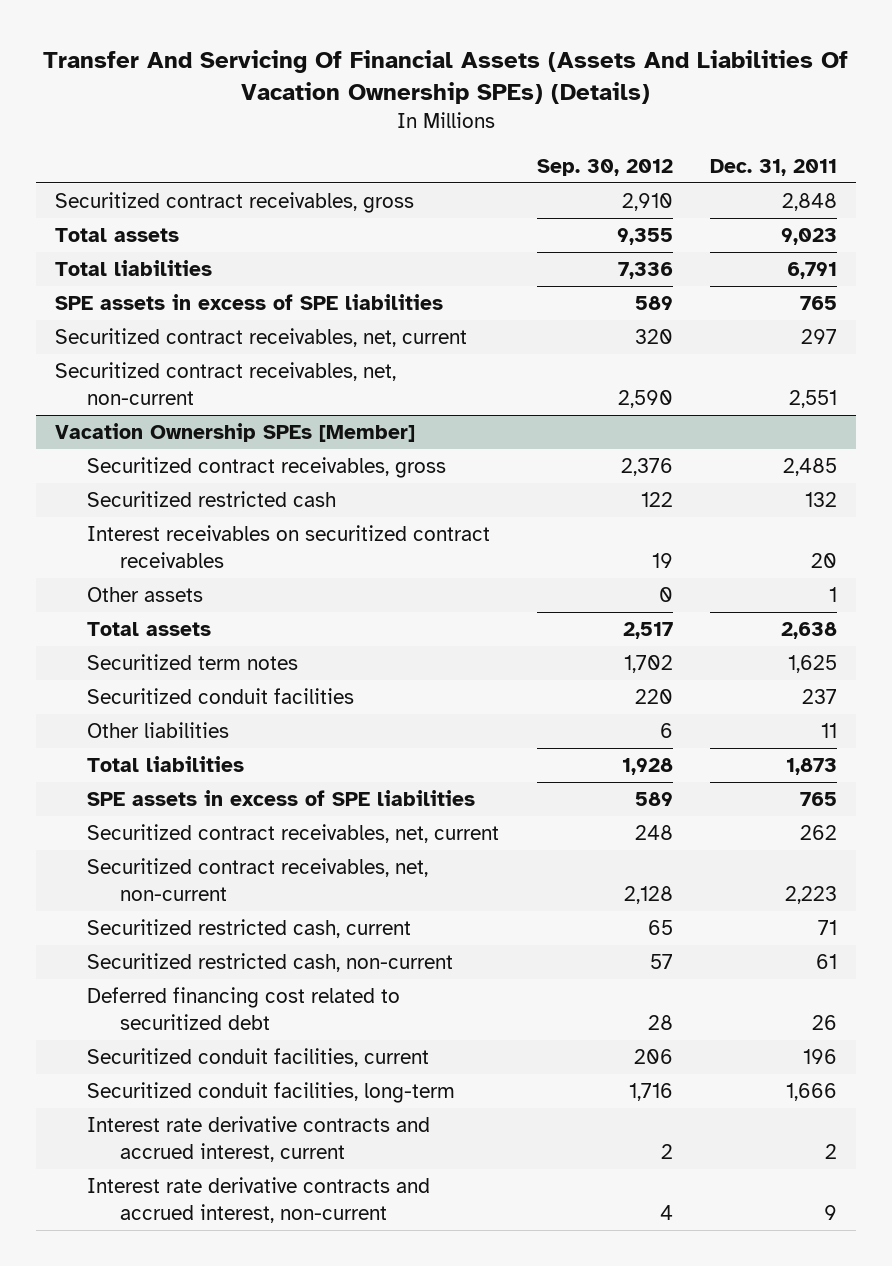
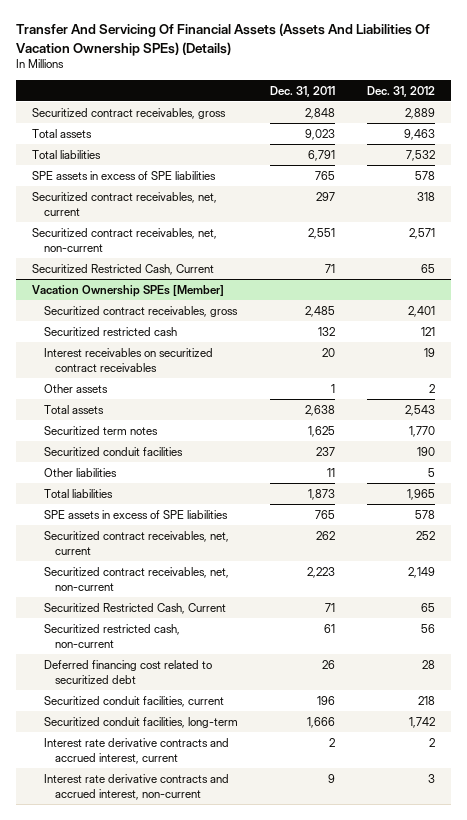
- | Sep. 30, 2012 | Dec. 31, 2011
+ | Dec. 31, 2011 | Dec. 31, 2012
+ Securitized Restricted Cash, Current | 71 | 65
@ Vacation Ownership SPEs [Member]
- Securitized restricted cash, current | 65 | 71
+ Securitized Restricted Cash, Current | 71 | 65

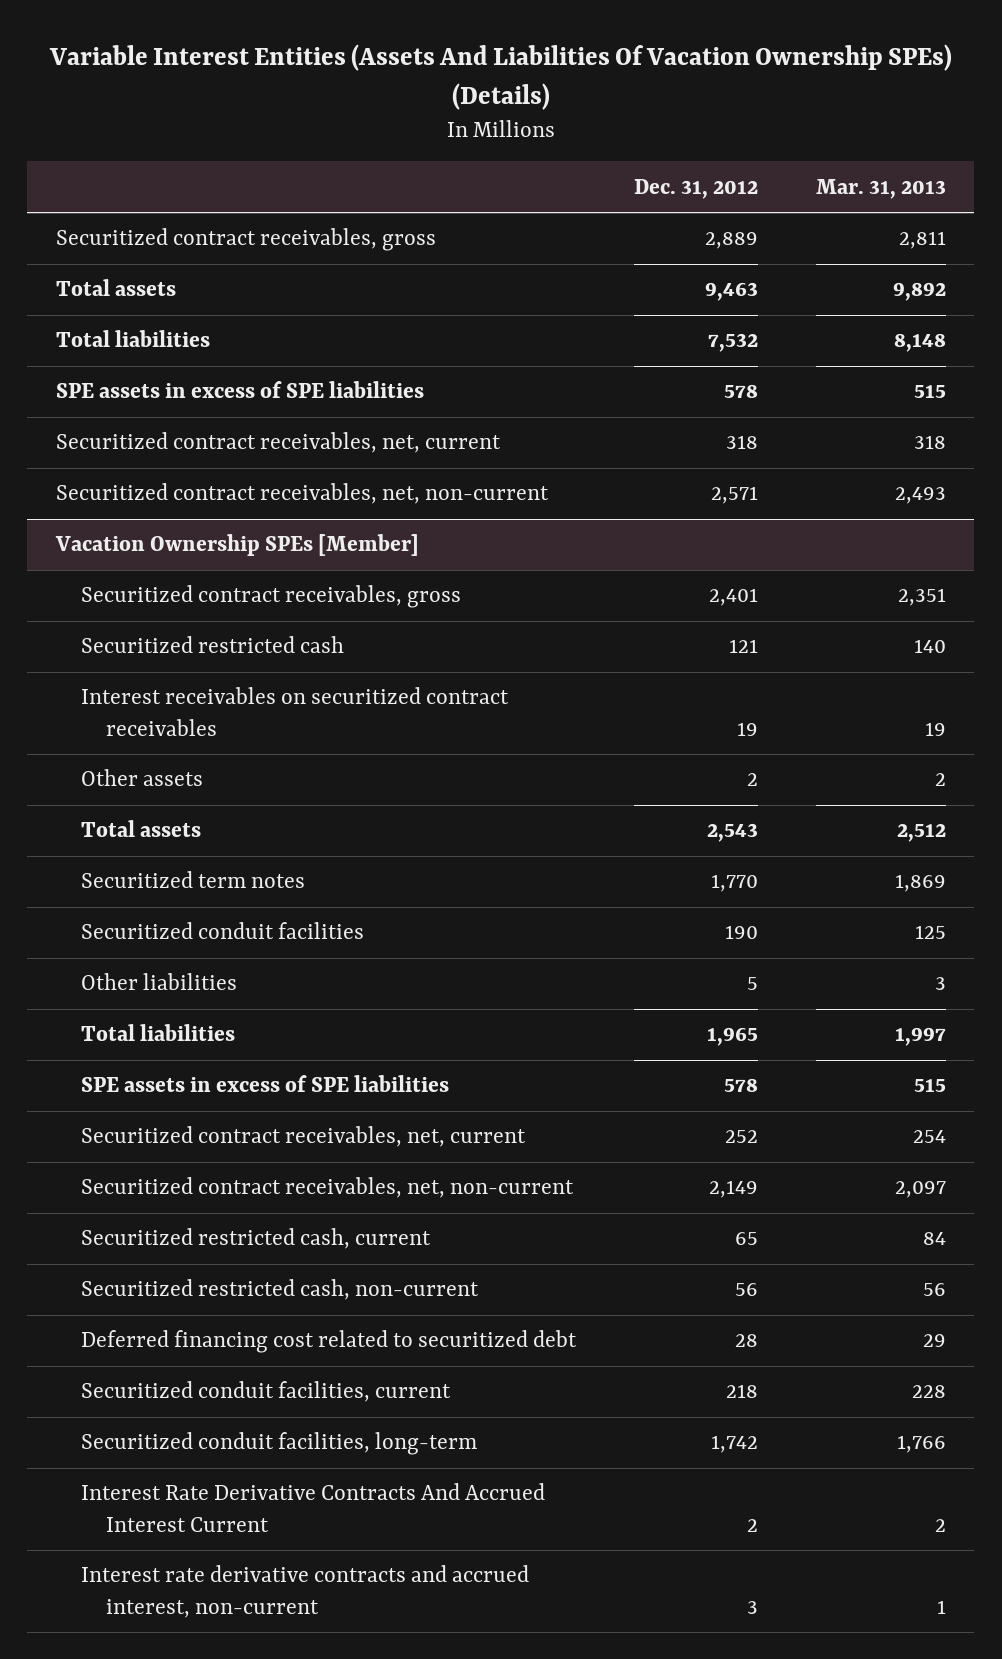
- Transfer And Servicing Of Financial Assets (Assets And Liabilities Of Vacation Ownership SPEs) (Details)
+ Variable Interest Entities (Assets And Liabilities Of Vacation Ownership SPEs) (Details)
- | Dec. 31, 2011 | Dec. 31, 2012
+ | Dec. 31, 2012 | Mar. 31, 2013
- Securitized Restricted Cash, Current | 71 | 65
@ Vacation Ownership SPEs [Member]
- Securitized Restricted Cash, Current | 71 | 65
+ Securitized restricted cash, current | 65 | 84
- Interest rate derivative contracts and accrued interest, current | 2 | 2
+ Interest Rate Derivative Contracts And Accrued Interest Current | 2 | 2

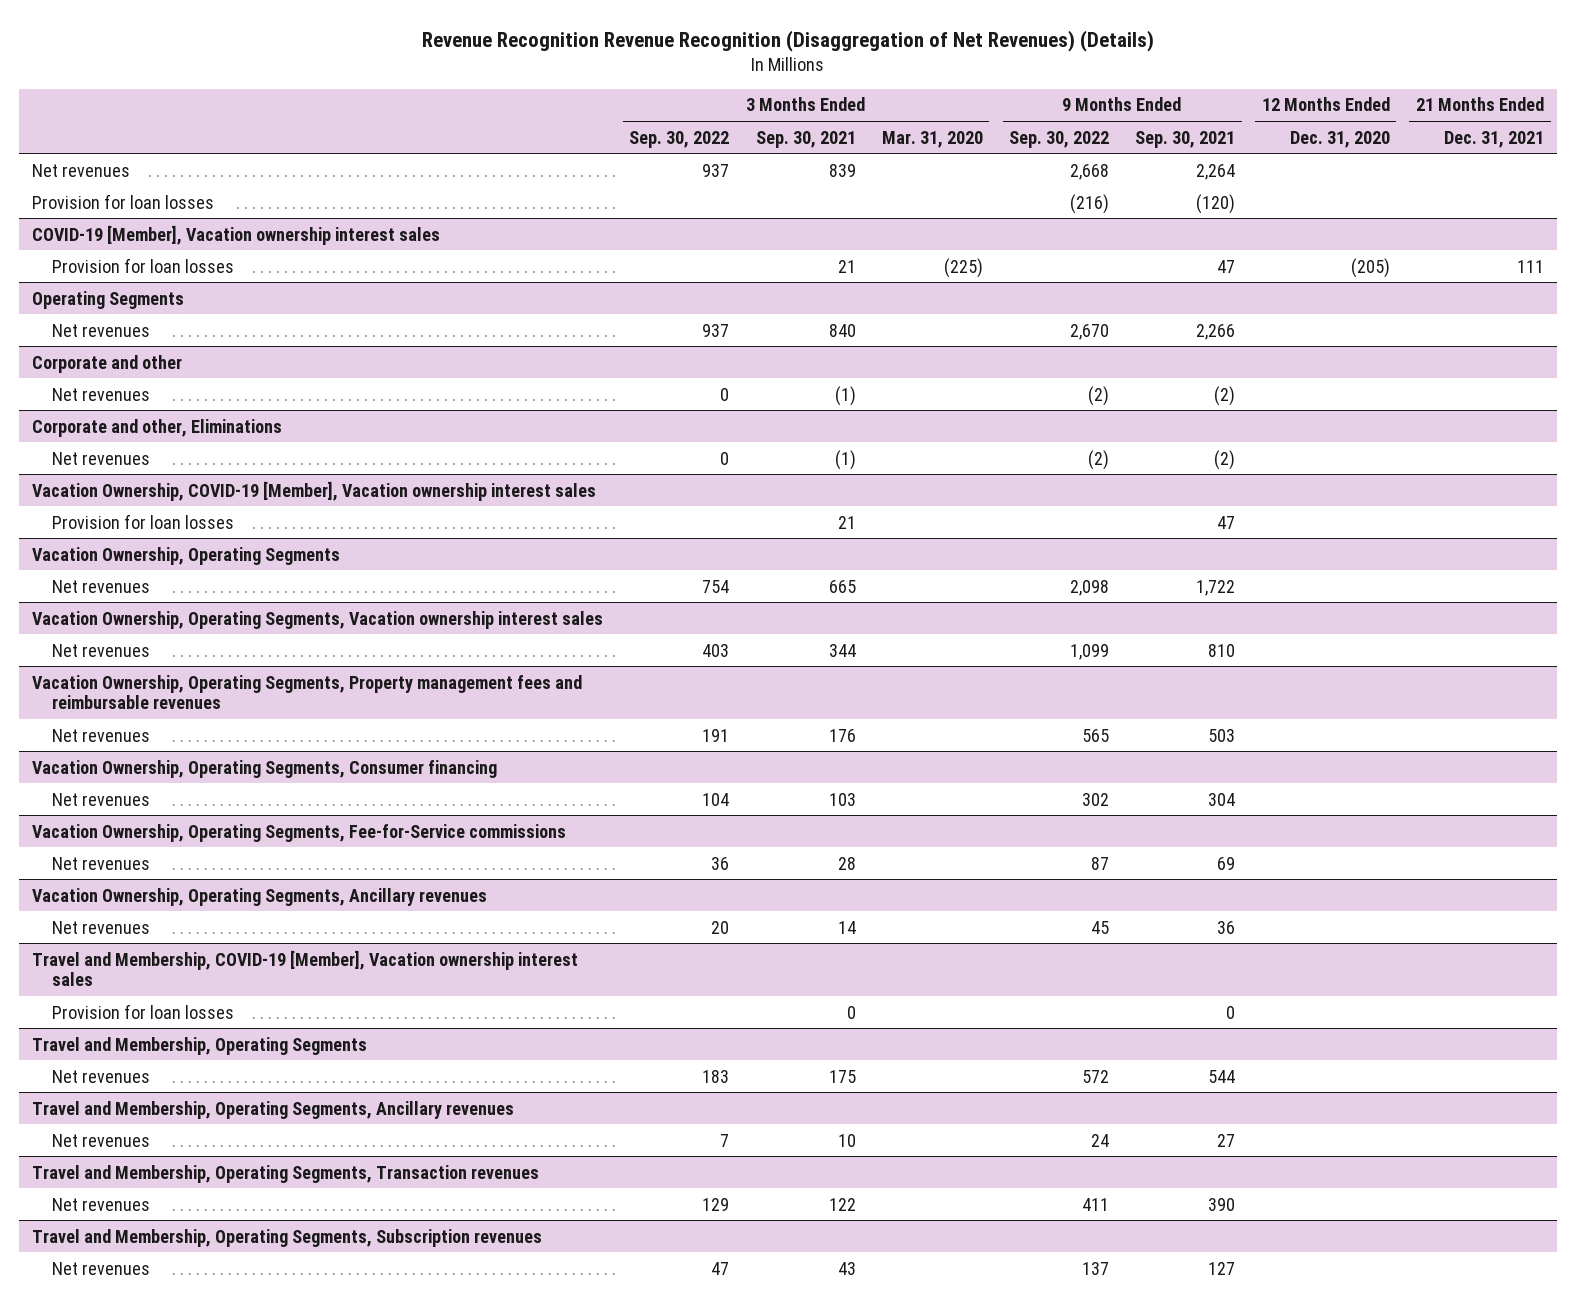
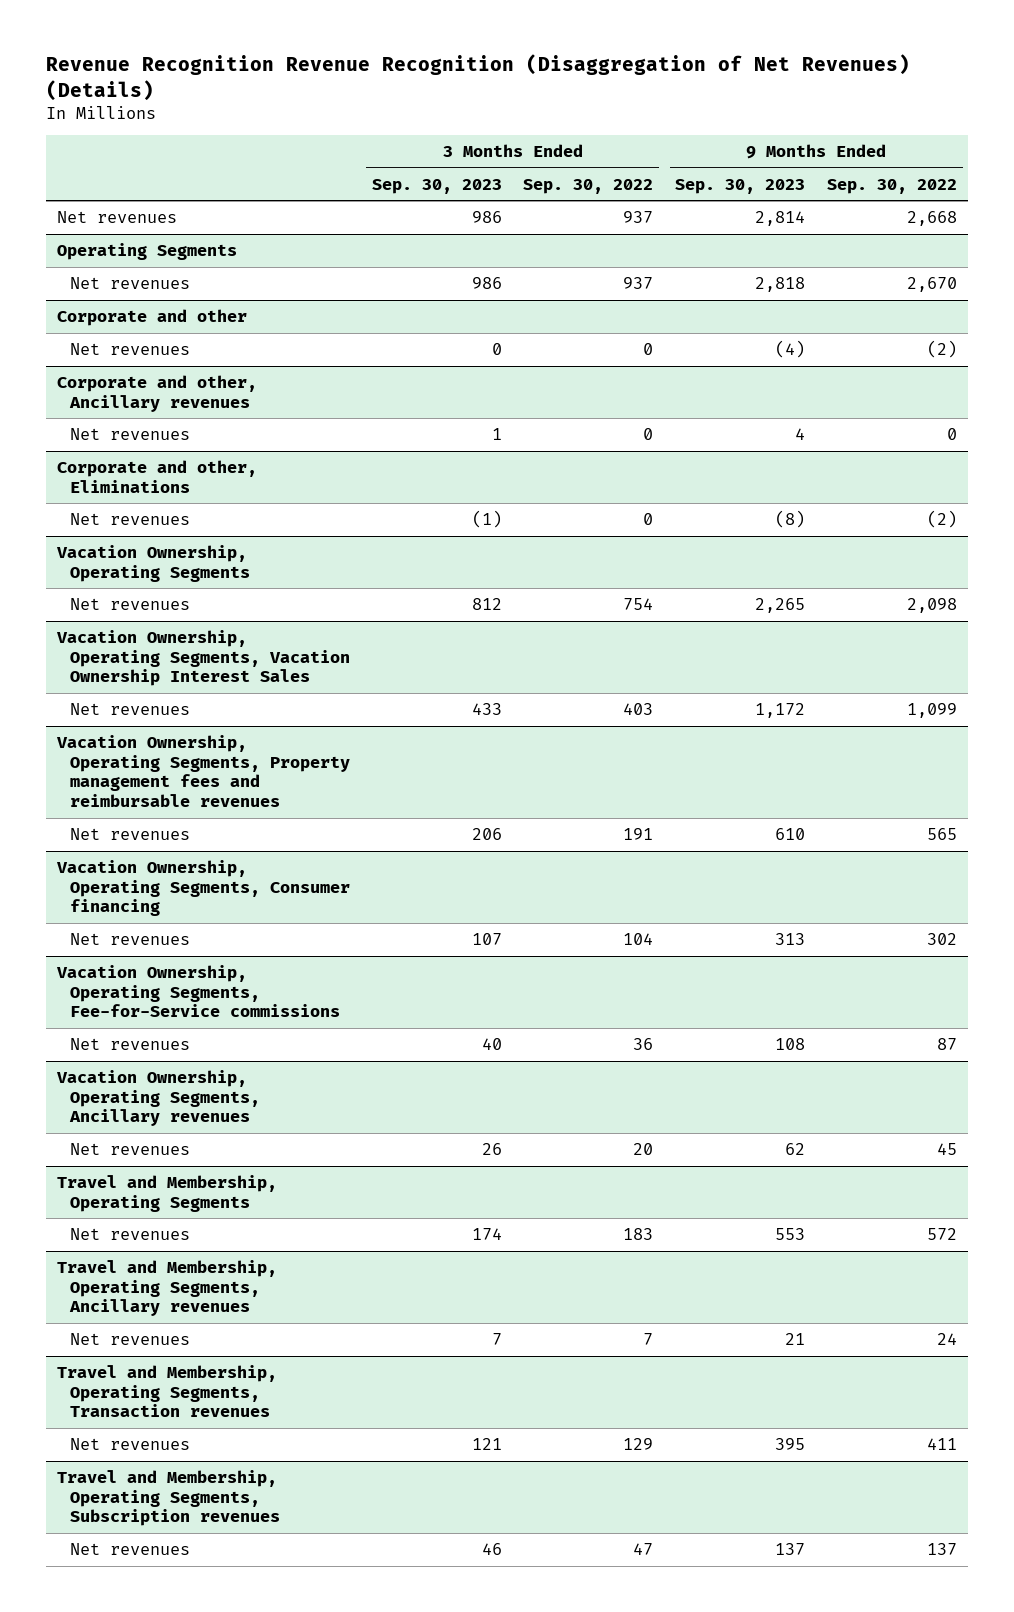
- | 3 Months Ended Sep. 30, 2022 | 3 Months Ended Sep. 30, 2021 | 3 Months Ended Mar. 31, 2020 | 9 Months Ended Sep. 30, 2022 | 9 Months Ended Sep. 30, 2021 | 12 Months Ended Dec. 31, 2020 | 21 Months Ended Dec. 31, 2021
+ | 3 Months Ended Sep. 30, 2023 | 3 Months Ended Sep. 30, 2022 | 9 Months Ended Sep. 30, 2023 | 9 Months Ended Sep. 30, 2022
- Provision for loan losses | | | | (216) | (120) | |
- COVID-19 [Member], Vacation ownership interest sales
- Provision for loan losses | | 21 | (225) | | 47 | (205) | 111
+ Corporate and other, Ancillary revenues
+ Net revenues | 1 | 0 | 4 | 0
- Vacation Ownership, COVID-19 [Member], Vacation ownership interest sales
- Provision for loan losses | | 21 | | | 47 | |
- Vacation Ownership, Operating Segments, Vacation ownership interest sales
+ Vacation Ownership, Operating Segments, Vacation Ownership Interest Sales
- Travel and Membership, COVID-19 [Member], Vacation ownership interest sales
- Provision for loan losses | | 0 | | | 0 | |

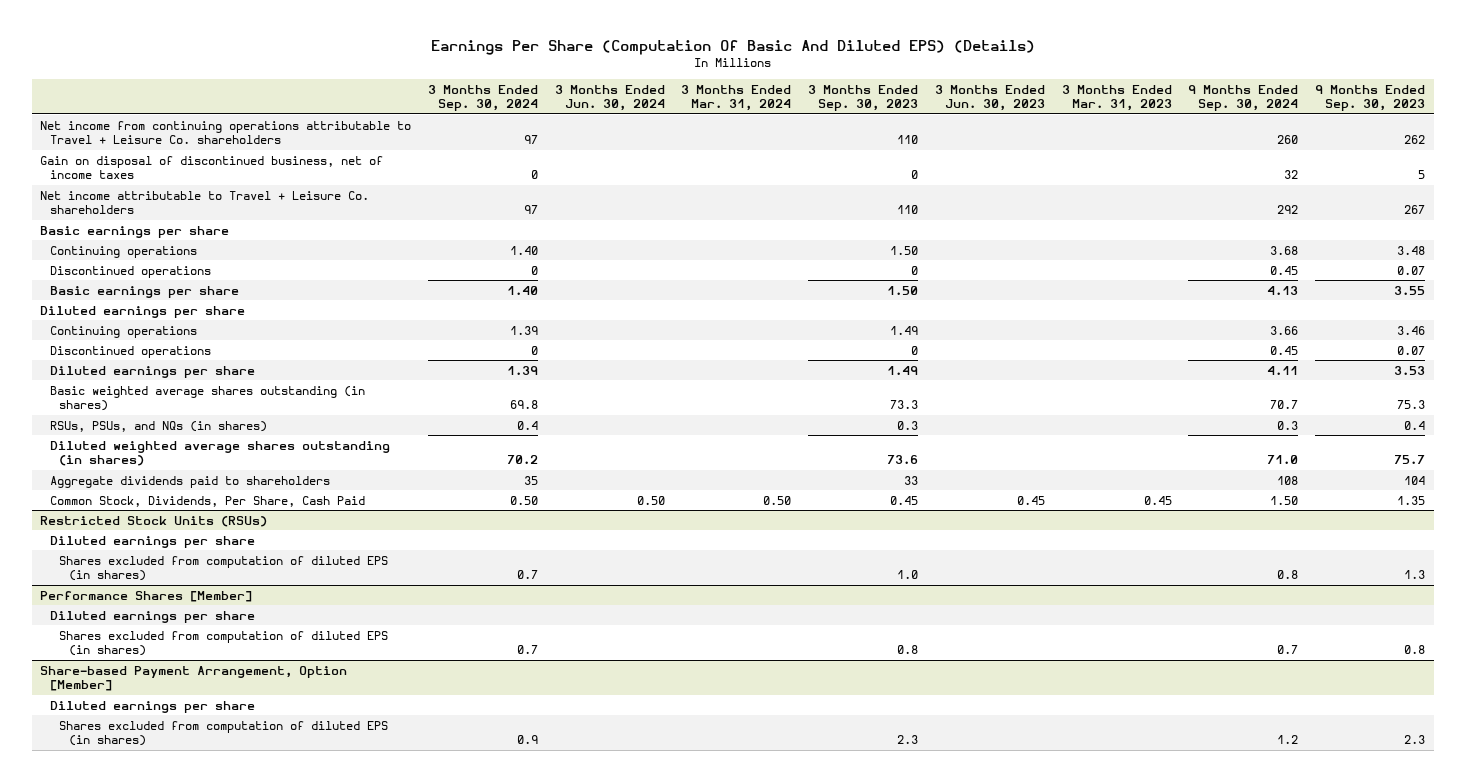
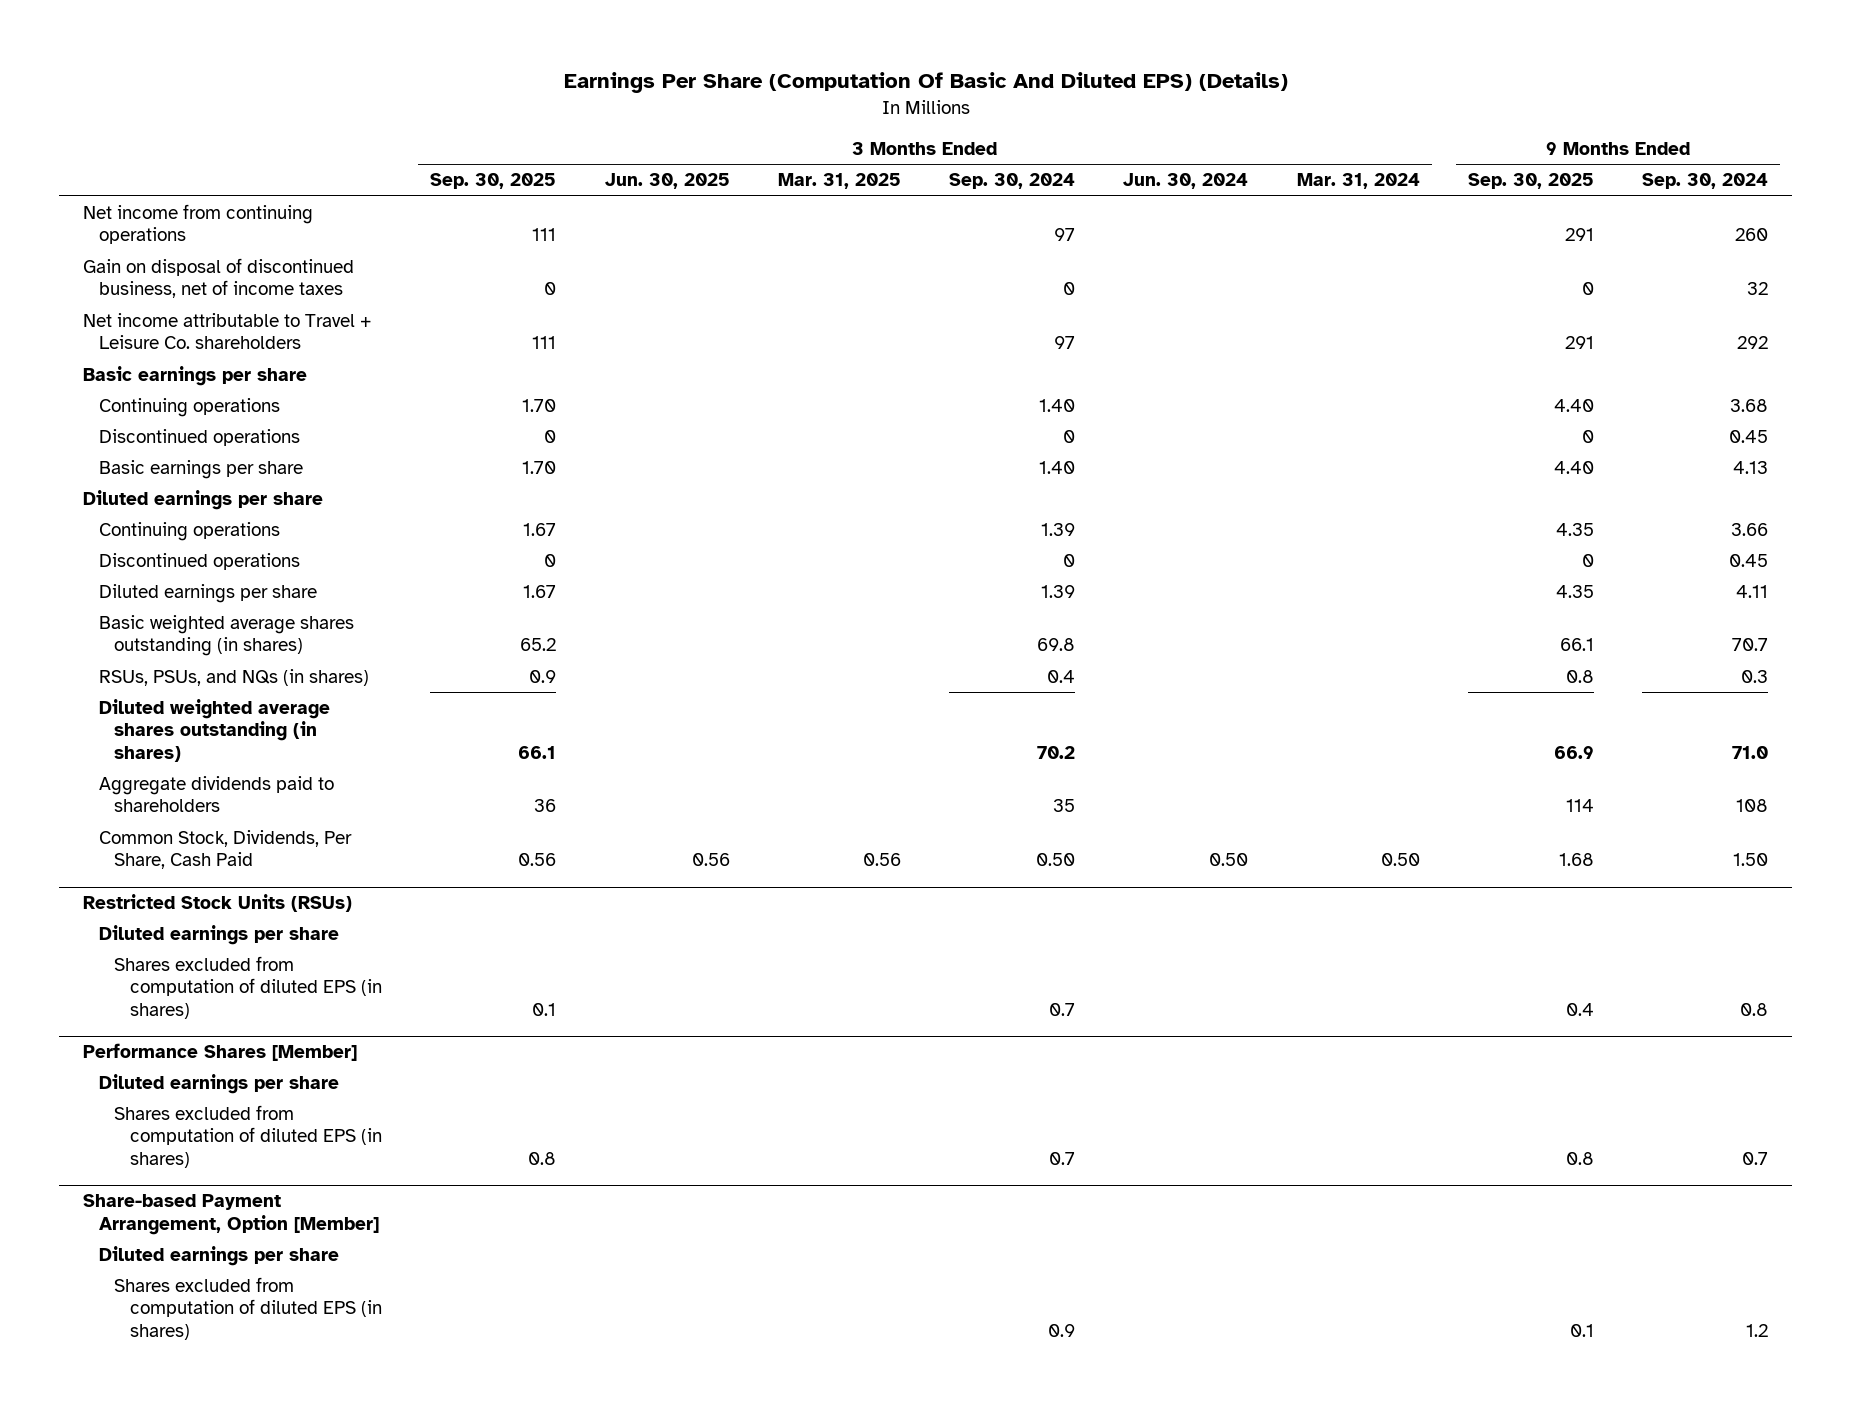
- | 3 Months Ended Sep. 30, 2024 | 3 Months Ended Jun. 30, 2024 | 3 Months Ended Mar. 31, 2024 | 3 Months Ended Sep. 30, 2023 | 3 Months Ended Jun. 30, 2023 | 3 Months Ended Mar. 31, 2023 | 9 Months Ended Sep. 30, 2024 | 9 Months Ended Sep. 30, 2023
+ | 3 Months Ended Sep. 30, 2025 | 3 Months Ended Jun. 30, 2025 | 3 Months Ended Mar. 31, 2025 | 3 Months Ended Sep. 30, 2024 | 3 Months Ended Jun. 30, 2024 | 3 Months Ended Mar. 31, 2024 | 9 Months Ended Sep. 30, 2025 | 9 Months Ended Sep. 30, 2024
- Net income from continuing operations attributable to Travel + Leisure Co. shareholders | 97 | | | 110 | | | 260 | 262
+ Net income from continuing operations | 111 | | | 97 | | | 291 | 260

